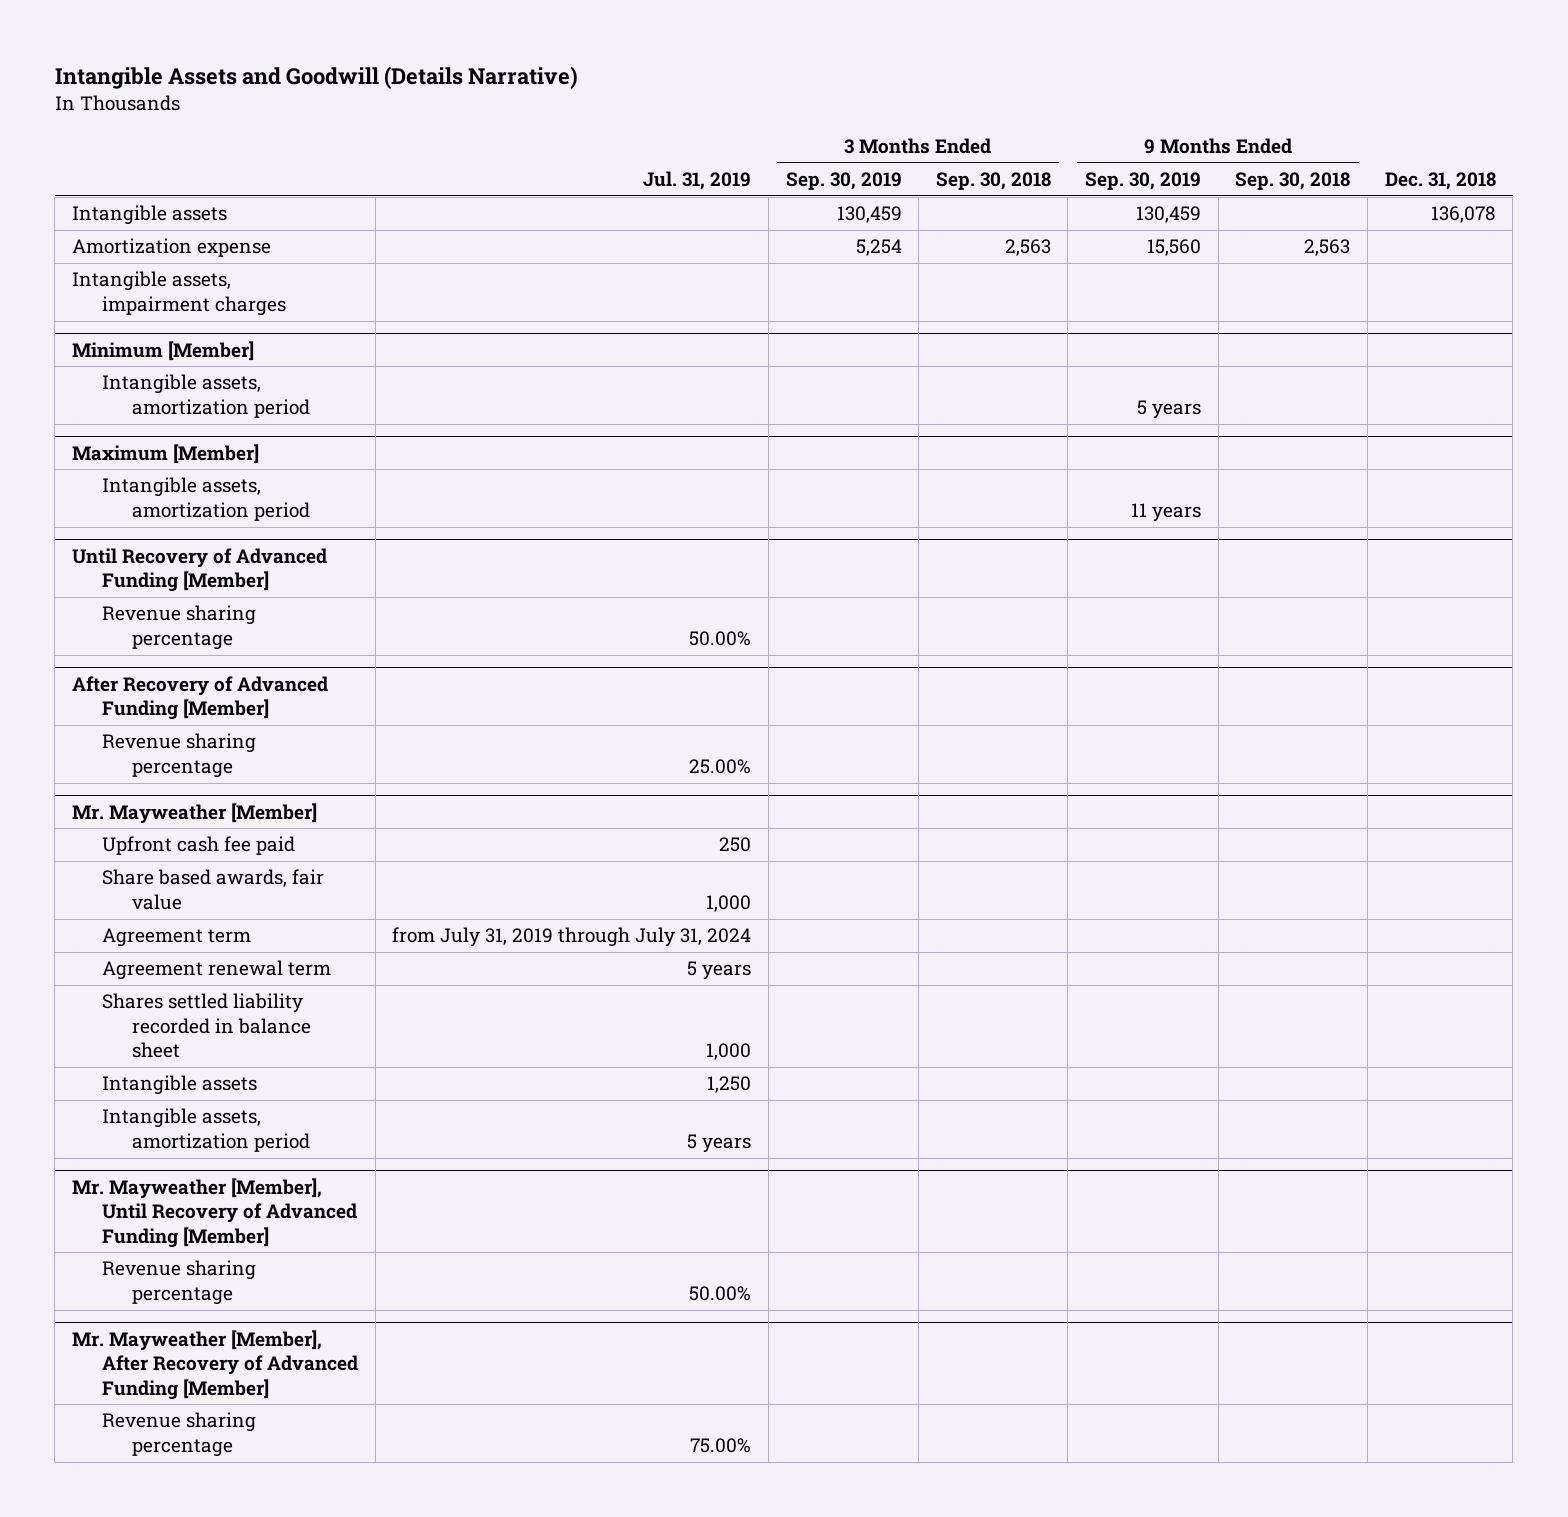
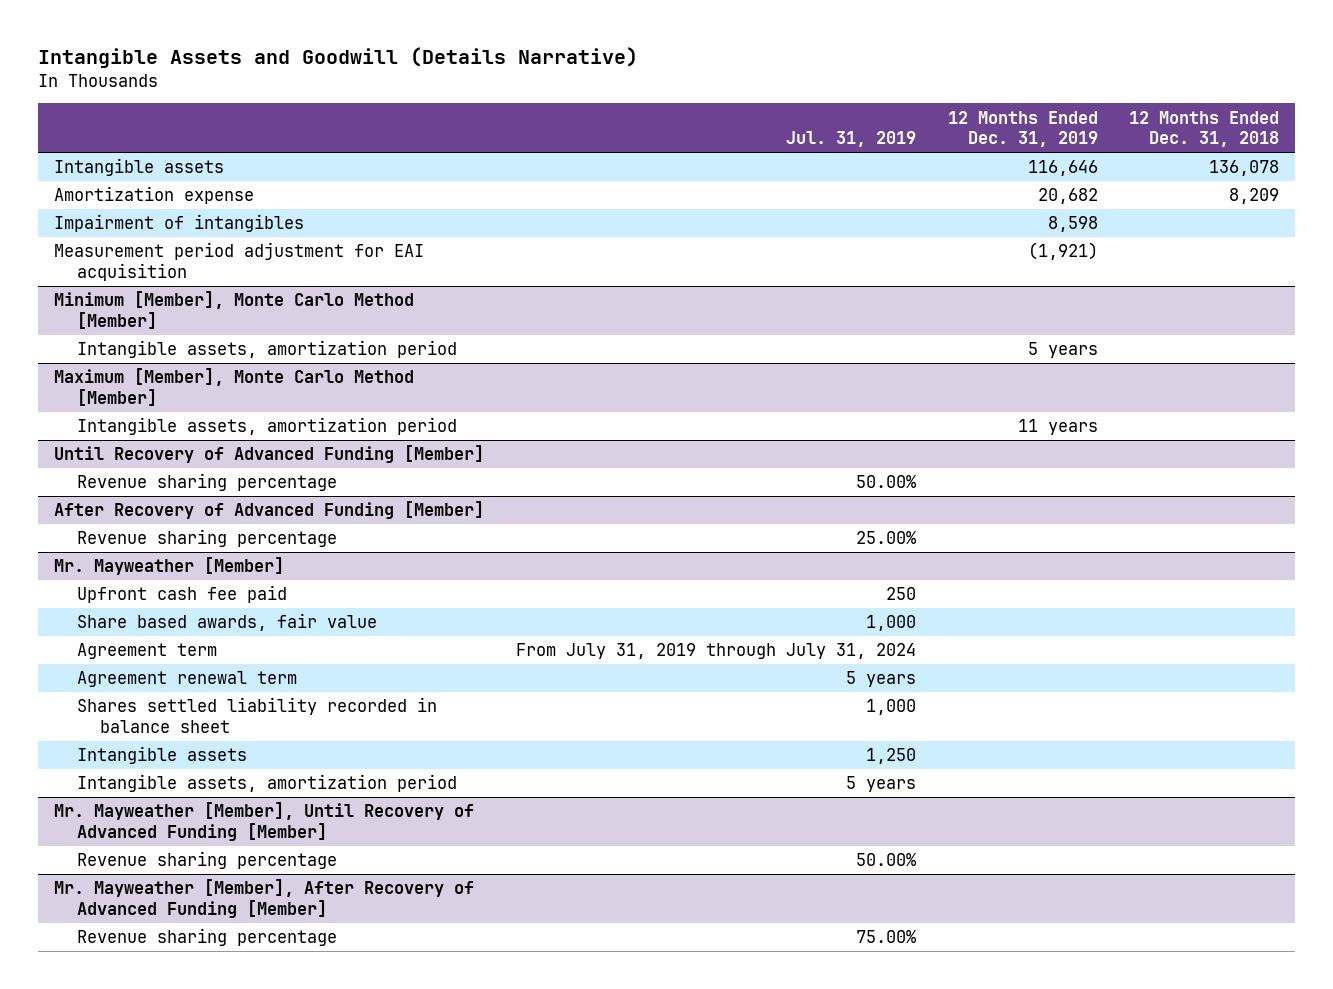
- | Jul. 31, 2019 | 3 Months Ended Sep. 30, 2019 | 3 Months Ended Sep. 30, 2018 | 9 Months Ended Sep. 30, 2019 | 9 Months Ended Sep. 30, 2018 | Dec. 31, 2018
+ | Jul. 31, 2019 | 12 Months Ended Dec. 31, 2019 | 12 Months Ended Dec. 31, 2018
- Intangible assets, impairment charges
- Minimum [Member]
+ Impairment of intangibles | | 8,598 |
+ Measurement period adjustment for EAI acquisition | | (1,921) |
+ Minimum [Member], Monte Carlo Method [Member]
- Maximum [Member]
+ Maximum [Member], Monte Carlo Method [Member]
@ Mr. Mayweather [Member]
- Agreement term | from July 31, 2019 through July 31, 2024 | | | | |
+ Agreement term | From July 31, 2019 through July 31, 2024 | |

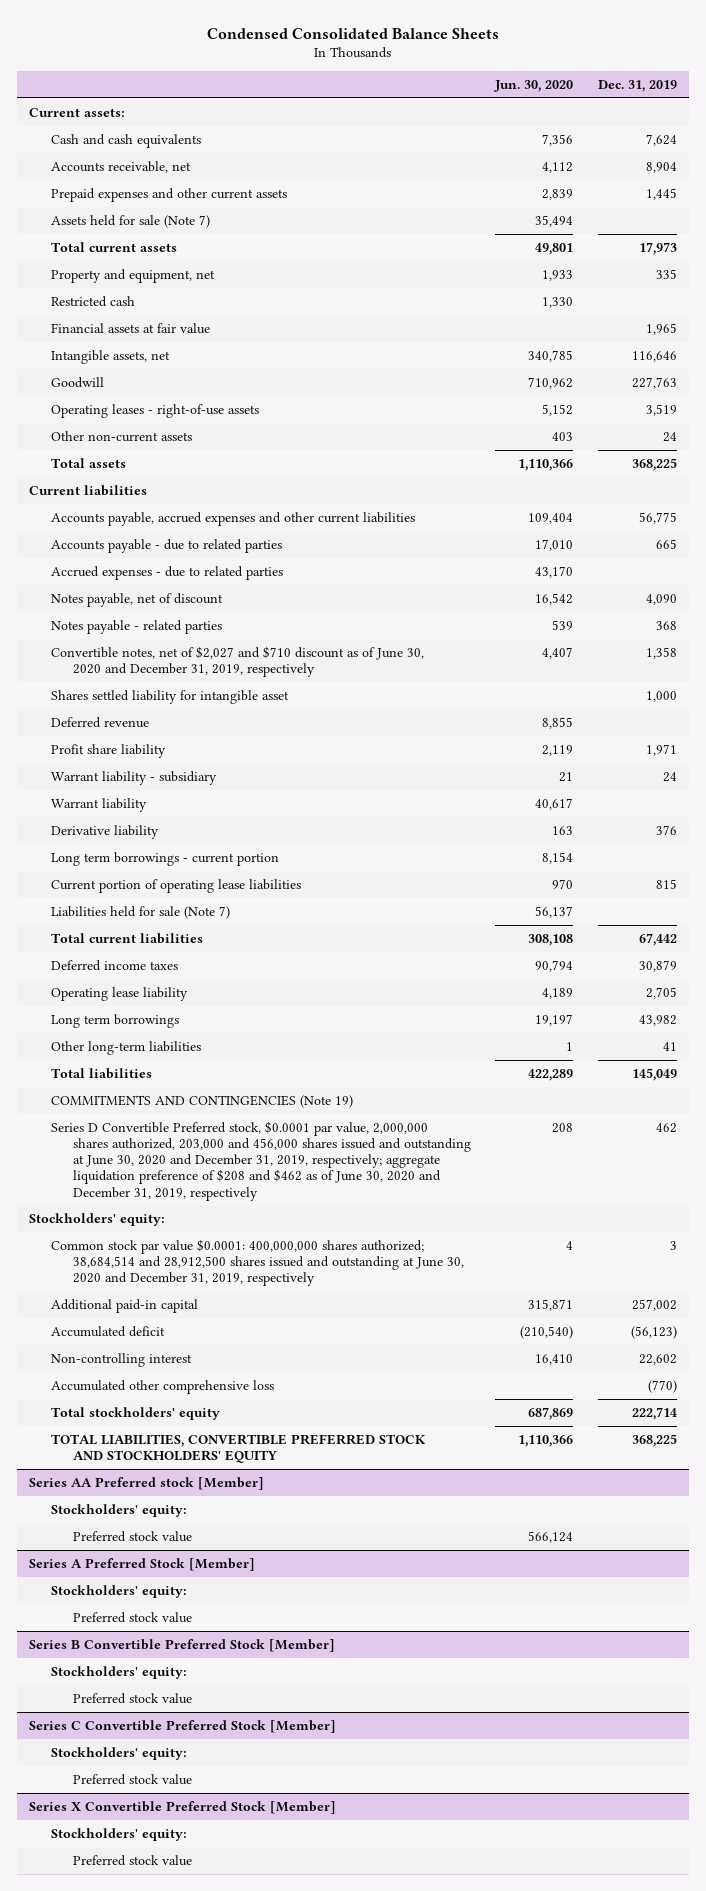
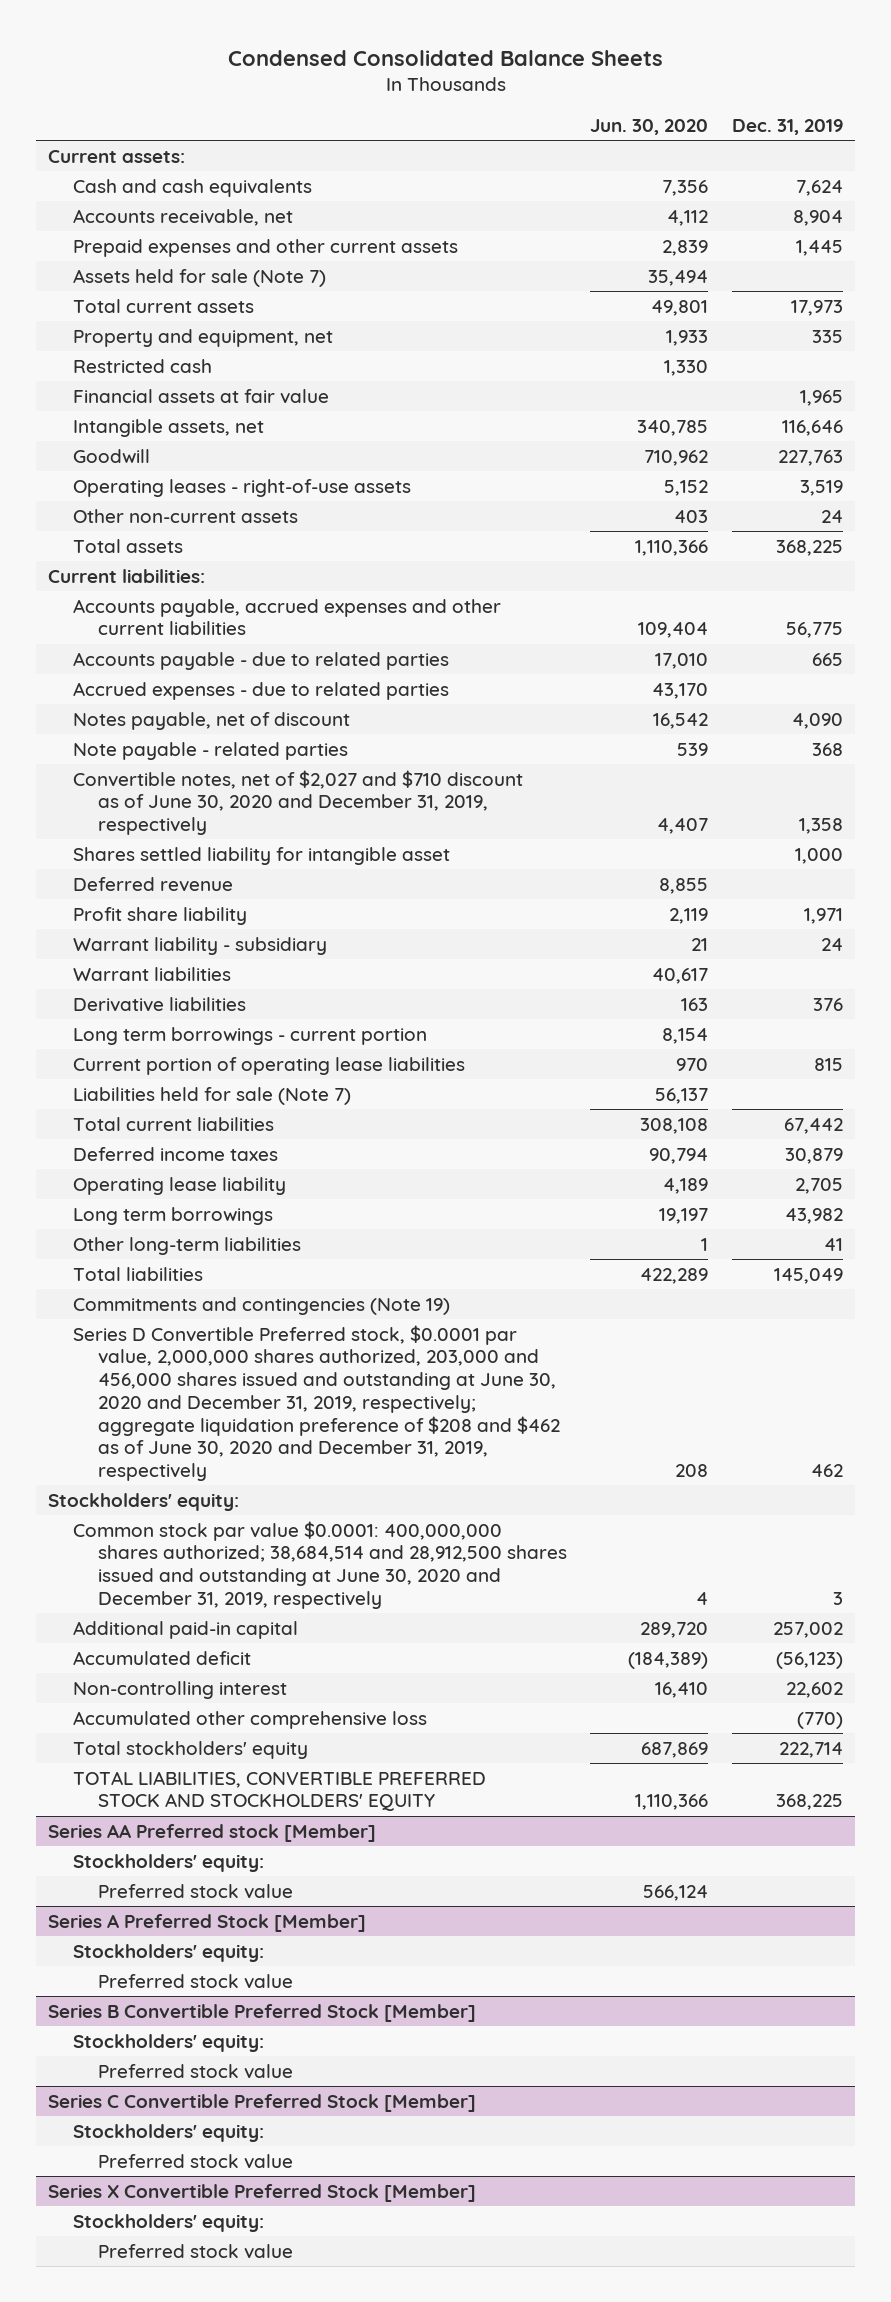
- Current liabilities
+ Current liabilities:
- Notes payable - related parties | 539 | 368
+ Note payable - related parties | 539 | 368
- Warrant liability | 40,617 |
- Derivative liability | 163 | 376
+ Warrant liabilities | 40,617 |
+ Derivative liabilities | 163 | 376
- COMMITMENTS AND CONTINGENCIES (Note 19)
+ Commitments and contingencies (Note 19)
- Additional paid-in capital | 315,871 | 257,002
- Accumulated deficit | (210,540) | (56,123)
+ Additional paid-in capital | 289,720 | 257,002
+ Accumulated deficit | (184,389) | (56,123)

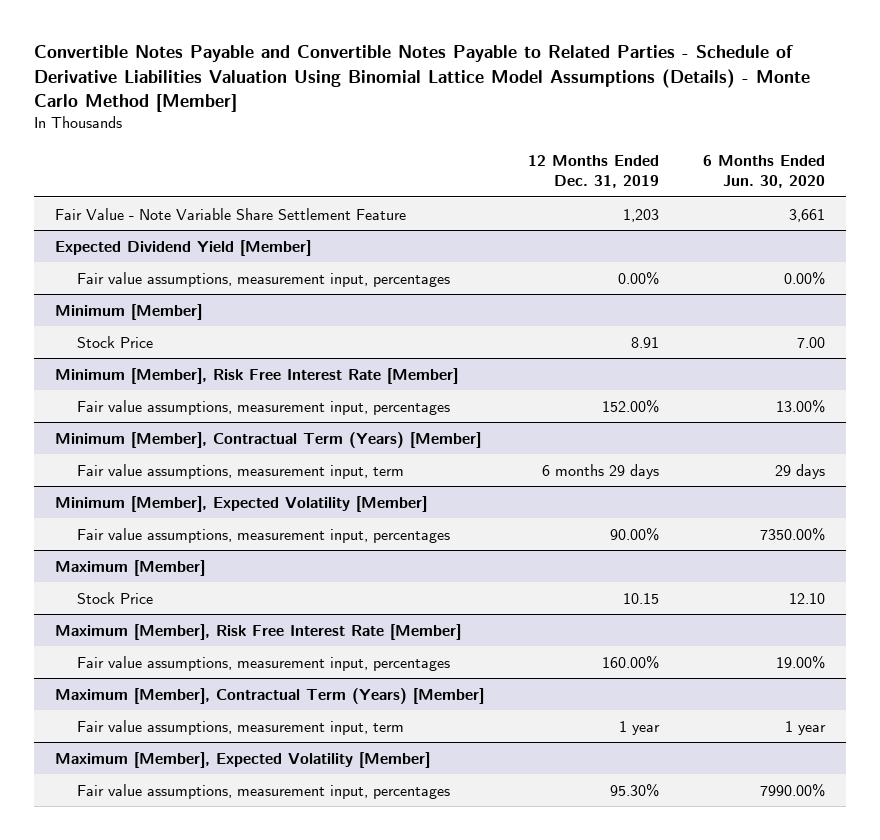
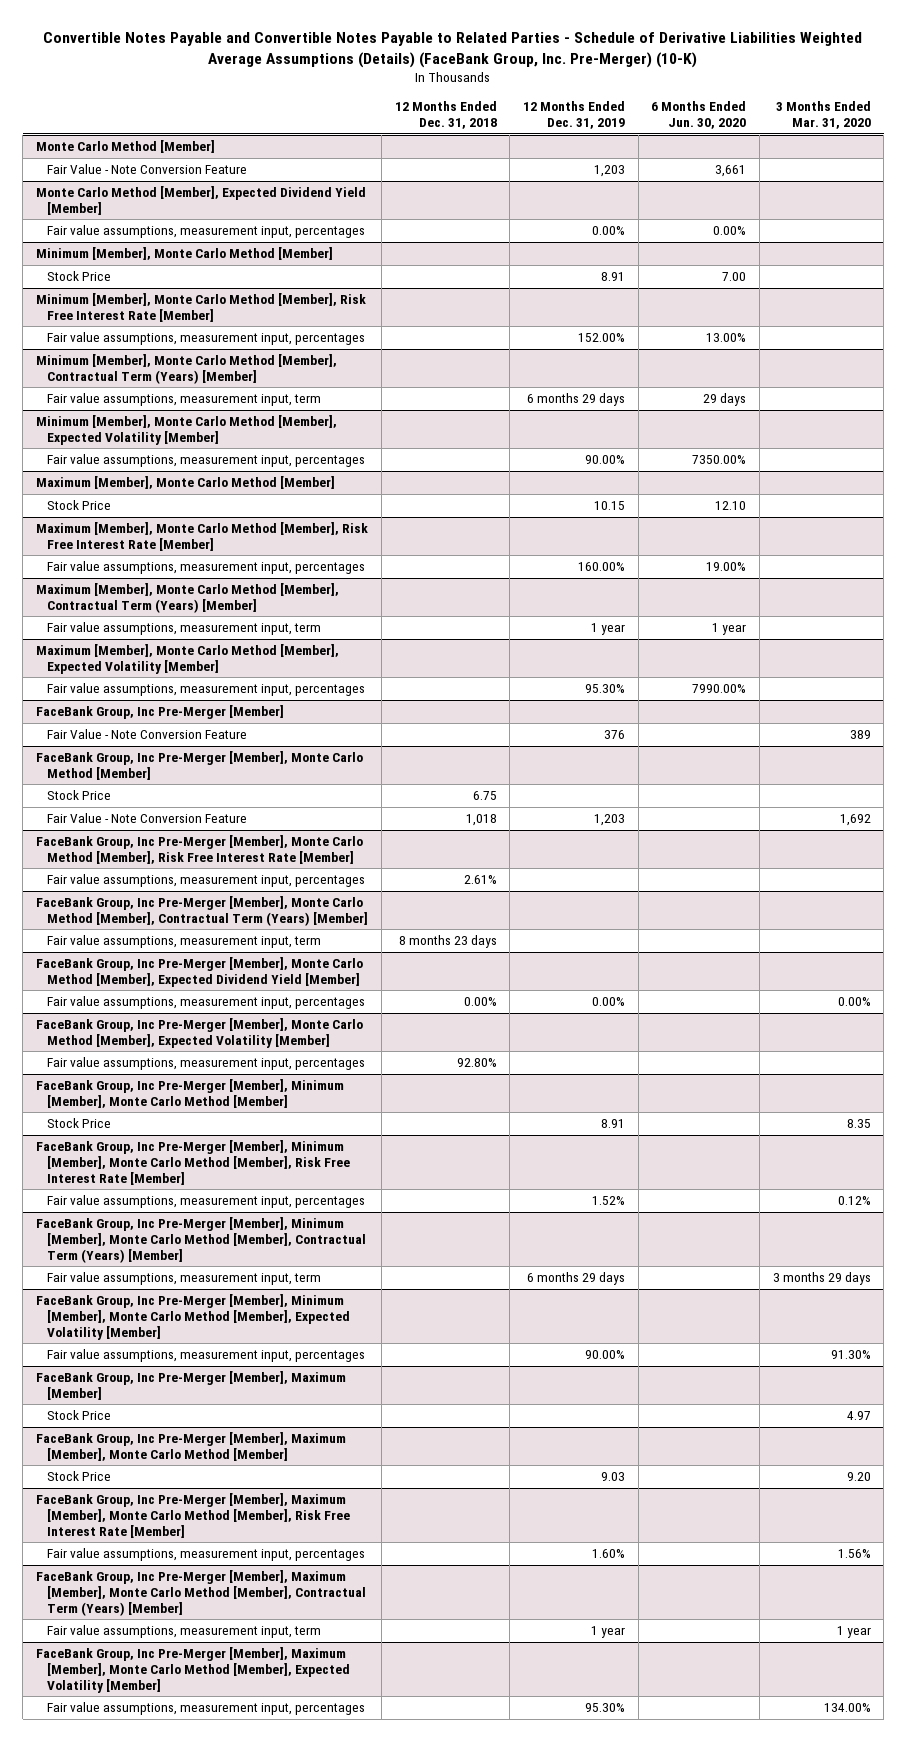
- Convertible Notes Payable and Convertible Notes Payable to Related Parties - Schedule of Derivative Liabilities Valuation Using Binomial Lattice Model Assumptions (Details) - Monte Carlo Method [Member]
+ Convertible Notes Payable and Convertible Notes Payable to Related Parties - Schedule of Derivative Liabilities Weighted Average Assumptions (Details) (FaceBank Group, Inc. Pre-Merger) (10-K)
- | 12 Months Ended Dec. 31, 2019 | 6 Months Ended Jun. 30, 2020
+ | 12 Months Ended Dec. 31, 2018 | 12 Months Ended Dec. 31, 2019 | 6 Months Ended Jun. 30, 2020 | 3 Months Ended Mar. 31, 2020
- Fair Value - Note Variable Share Settlement Feature | 1,203 | 3,661
- Expected Dividend Yield [Member]
+ Monte Carlo Method [Member]
+ Fair Value - Note Conversion Feature | | 1,203 | 3,661 |
+ Monte Carlo Method [Member], Expected Dividend Yield [Member]
- Minimum [Member]
+ Minimum [Member], Monte Carlo Method [Member]
- Minimum [Member], Risk Free Interest Rate [Member]
+ Minimum [Member], Monte Carlo Method [Member], Risk Free Interest Rate [Member]
- Minimum [Member], Contractual Term (Years) [Member]
+ Minimum [Member], Monte Carlo Method [Member], Contractual Term (Years) [Member]
- Minimum [Member], Expected Volatility [Member]
+ Minimum [Member], Monte Carlo Method [Member], Expected Volatility [Member]
- Maximum [Member]
+ Maximum [Member], Monte Carlo Method [Member]
- Maximum [Member], Risk Free Interest Rate [Member]
+ Maximum [Member], Monte Carlo Method [Member], Risk Free Interest Rate [Member]
- Maximum [Member], Contractual Term (Years) [Member]
+ Maximum [Member], Monte Carlo Method [Member], Contractual Term (Years) [Member]
- Maximum [Member], Expected Volatility [Member]
+ Maximum [Member], Monte Carlo Method [Member], Expected Volatility [Member]
+ FaceBank Group, Inc Pre-Merger [Member]
+ Fair Value - Note Conversion Feature | | 376 | | 389
+ FaceBank Group, Inc Pre-Merger [Member], Monte Carlo Method [Member]
+ Stock Price | 6.75 | | |
+ Fair Value - Note Conversion Feature | 1,018 | 1,203 | | 1,692
+ FaceBank Group, Inc Pre-Merger [Member], Monte Carlo Method [Member], Risk Free Interest Rate [Member]
+ Fair value assumptions, measurement input, percentages | 2.61% | | |
+ FaceBank Group, Inc Pre-Merger [Member], Monte Carlo Method [Member], Contractual Term (Years) [Member]
+ Fair value assumptions, measurement input, term | 8 months 23 days | | |
+ FaceBank Group, Inc Pre-Merger [Member], Monte Carlo Method [Member], Expected Dividend Yield [Member]
+ Fair value assumptions, measurement input, percentages | 0.00% | 0.00% | | 0.00%
+ FaceBank Group, Inc Pre-Merger [Member], Monte Carlo Method [Member], Expected Volatility [Member]
+ Fair value assumptions, measurement input, percentages | 92.80% | | |
+ FaceBank Group, Inc Pre-Merger [Member], Minimum [Member], Monte Carlo Method [Member]
+ Stock Price | | 8.91 | | 8.35
+ FaceBank Group, Inc Pre-Merger [Member], Minimum [Member], Monte Carlo Method [Member], Risk Free Interest Rate [Member]
+ Fair value assumptions, measurement input, percentages | | 1.52% | | 0.12%
+ FaceBank Group, Inc Pre-Merger [Member], Minimum [Member], Monte Carlo Method [Member], Contractual Term (Years) [Member]
+ Fair value assumptions, measurement input, term | | 6 months 29 days | | 3 months 29 days
+ FaceBank Group, Inc Pre-Merger [Member], Minimum [Member], Monte Carlo Method [Member], Expected Volatility [Member]
+ Fair value assumptions, measurement input, percentages | | 90.00% | | 91.30%
+ FaceBank Group, Inc Pre-Merger [Member], Maximum [Member]
+ Stock Price | | | | 4.97
+ FaceBank Group, Inc Pre-Merger [Member], Maximum [Member], Monte Carlo Method [Member]
+ Stock Price | | 9.03 | | 9.20
+ FaceBank Group, Inc Pre-Merger [Member], Maximum [Member], Monte Carlo Method [Member], Risk Free Interest Rate [Member]
+ Fair value assumptions, measurement input, percentages | | 1.60% | | 1.56%
+ FaceBank Group, Inc Pre-Merger [Member], Maximum [Member], Monte Carlo Method [Member], Contractual Term (Years) [Member]
+ Fair value assumptions, measurement input, term | | 1 year | | 1 year
+ FaceBank Group, Inc Pre-Merger [Member], Maximum [Member], Monte Carlo Method [Member], Expected Volatility [Member]
+ Fair value assumptions, measurement input, percentages | | 95.30% | | 134.00%

